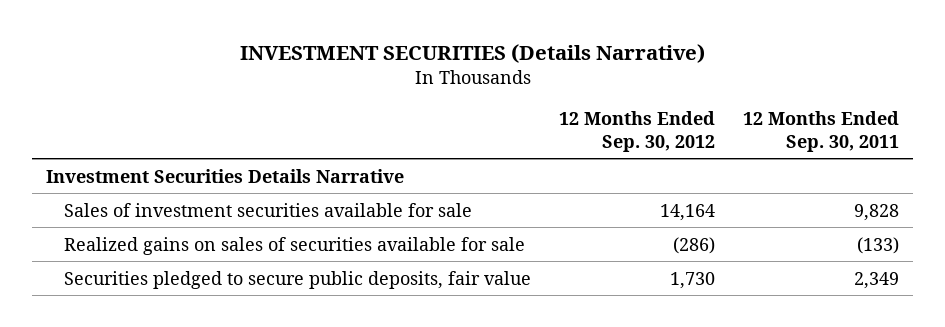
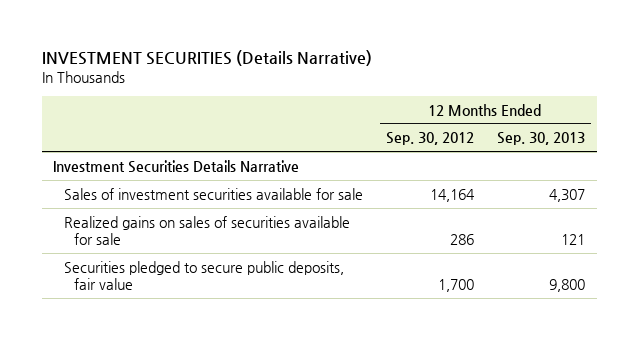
- | 12 Months Ended Sep. 30, 2012 | 12 Months Ended Sep. 30, 2011
+ | 12 Months Ended Sep. 30, 2012 | 12 Months Ended Sep. 30, 2013
- Realized gains on sales of securities available for sale | (286) | (133)
- Securities pledged to secure public deposits, fair value | 1,730 | 2,349
+ Realized gains on sales of securities available for sale | 286 | 121
+ Securities pledged to secure public deposits, fair value | 1,700 | 9,800

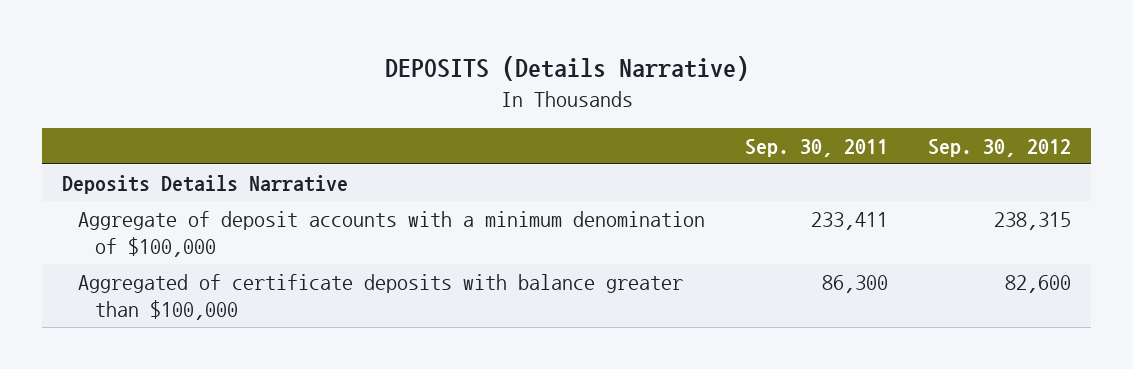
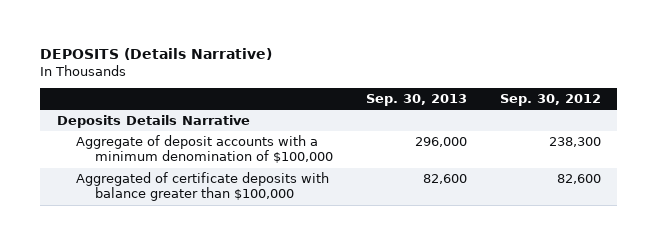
- | Sep. 30, 2011 | Sep. 30, 2012
+ | Sep. 30, 2013 | Sep. 30, 2012
- Aggregate of deposit accounts with a minimum denomination of $100,000 | 233,411 | 238,315
+ Aggregate of deposit accounts with a minimum denomination of $100,000 | 296,000 | 238,300

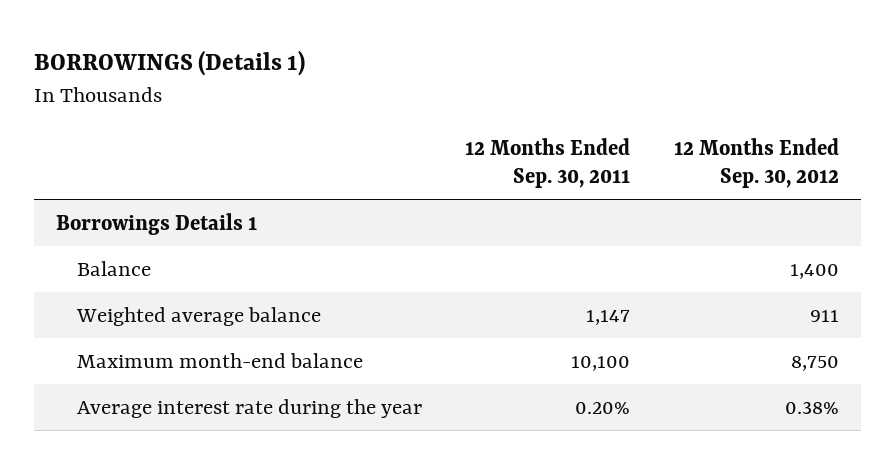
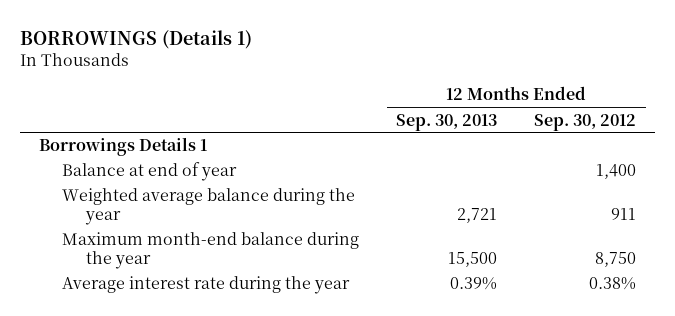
- | 12 Months Ended Sep. 30, 2011 | 12 Months Ended Sep. 30, 2012
+ | 12 Months Ended Sep. 30, 2013 | 12 Months Ended Sep. 30, 2012
- Balance | | 1,400
- Weighted average balance | 1,147 | 911
- Maximum month-end balance | 10,100 | 8,750
+ Balance at end of year | | 1,400
+ Weighted average balance during the year | 2,721 | 911
+ Maximum month-end balance during the year | 15,500 | 8,750

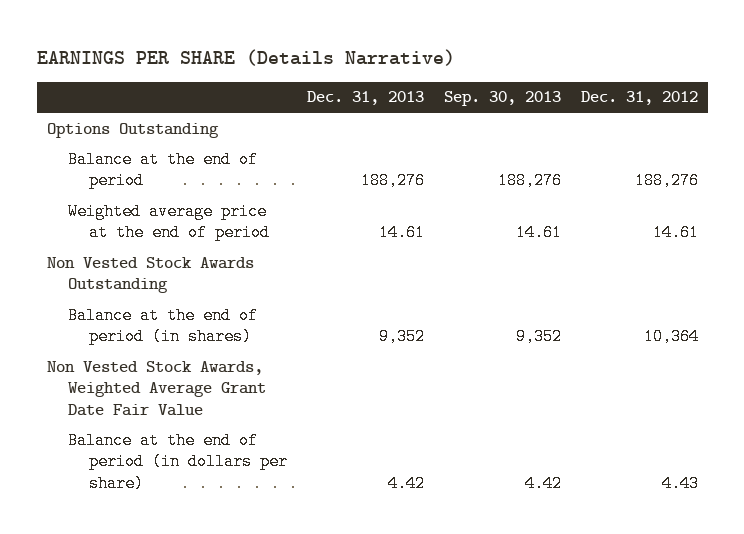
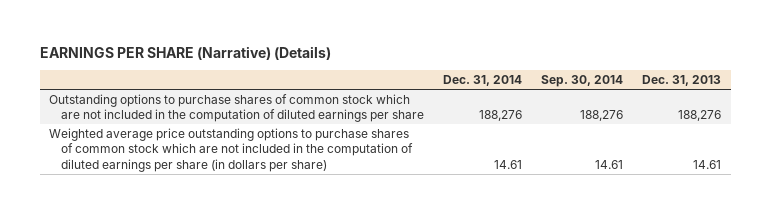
- EARNINGS PER SHARE (Details Narrative)
+ EARNINGS PER SHARE (Narrative) (Details)
- | Dec. 31, 2013 | Sep. 30, 2013 | Dec. 31, 2012
+ | Dec. 31, 2014 | Sep. 30, 2014 | Dec. 31, 2013
- Options Outstanding
- Balance at the end of period | 188,276 | 188,276 | 188,276
- Weighted average price at the end of period | 14.61 | 14.61 | 14.61
- Non Vested Stock Awards Outstanding
- Balance at the end of period (in shares) | 9,352 | 9,352 | 10,364
- Non Vested Stock Awards, Weighted Average Grant Date Fair Value
- Balance at the end of period (in dollars per share) | 4.42 | 4.42 | 4.43
+ Outstanding options to purchase shares of common stock which are not included in the computation of diluted earnings per share | 188,276 | 188,276 | 188,276
+ Weighted average price outstanding options to purchase shares of common stock which are not included in the computation of diluted earnings per share (in dollars per share) | 14.61 | 14.61 | 14.61

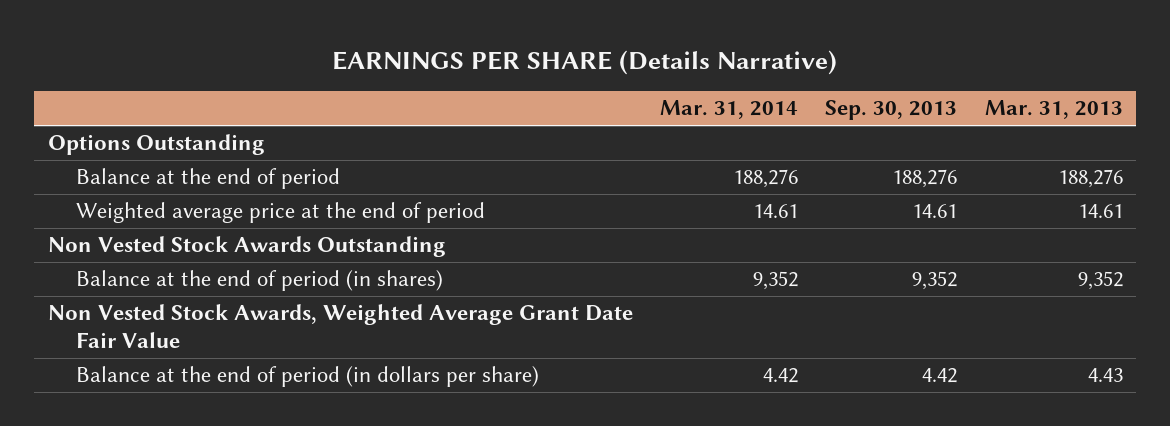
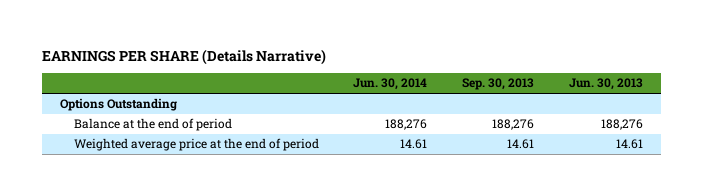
- | Mar. 31, 2014 | Sep. 30, 2013 | Mar. 31, 2013
+ | Jun. 30, 2014 | Sep. 30, 2013 | Jun. 30, 2013
- Non Vested Stock Awards Outstanding
- Balance at the end of period (in shares) | 9,352 | 9,352 | 9,352
- Non Vested Stock Awards, Weighted Average Grant Date Fair Value
- Balance at the end of period (in dollars per share) | 4.42 | 4.42 | 4.43

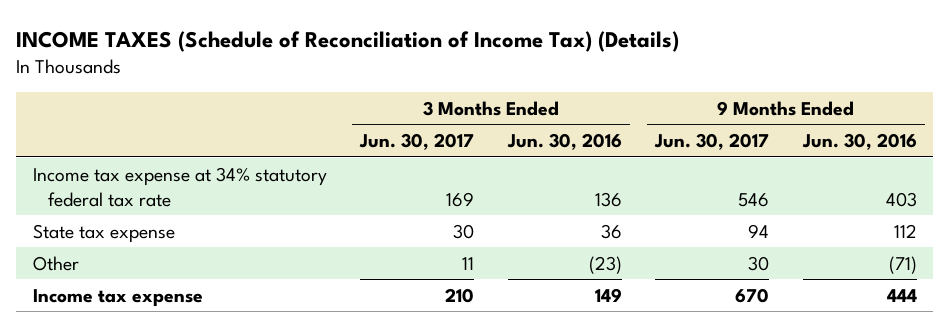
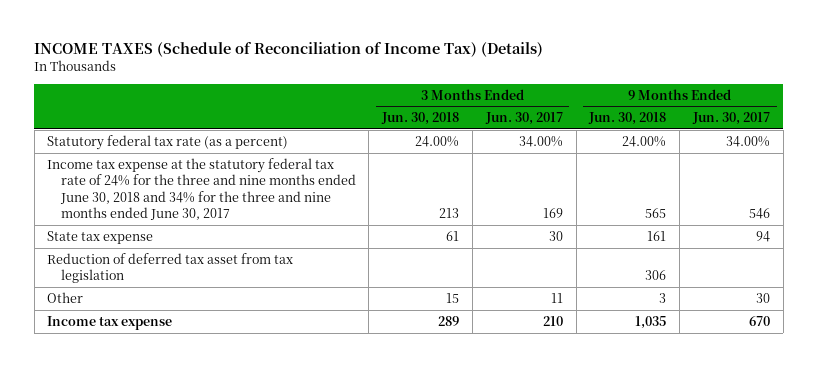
- | 3 Months Ended Jun. 30, 2017 | 3 Months Ended Jun. 30, 2016 | 9 Months Ended Jun. 30, 2017 | 9 Months Ended Jun. 30, 2016
+ | 3 Months Ended Jun. 30, 2018 | 3 Months Ended Jun. 30, 2017 | 9 Months Ended Jun. 30, 2018 | 9 Months Ended Jun. 30, 2017
- Income tax expense at 34% statutory federal tax rate | 169 | 136 | 546 | 403
+ Statutory federal tax rate (as a percent) | 24.00% | 34.00% | 24.00% | 34.00%
+ Income tax expense at the statutory federal tax rate of 24% for the three and nine months ended June 30, 2018 and 34% for the three and nine months ended June 30, 2017 | 213 | 169 | 565 | 546
+ Reduction of deferred tax asset from tax legislation | | | 306 |

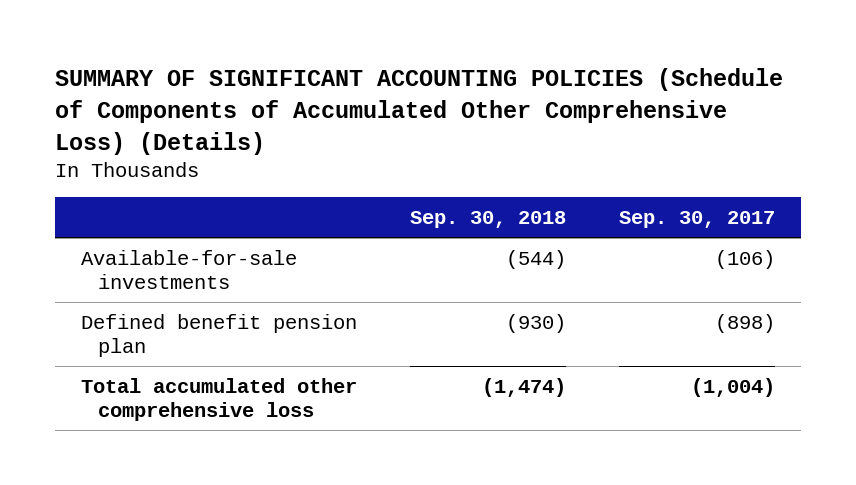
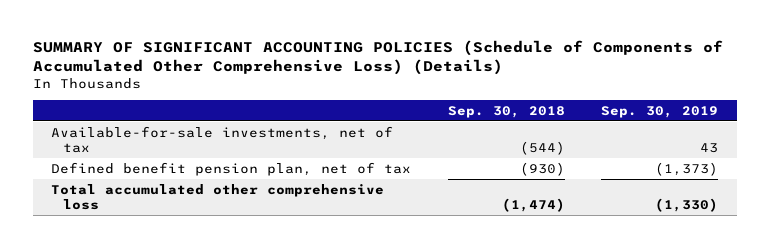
- | Sep. 30, 2018 | Sep. 30, 2017
+ | Sep. 30, 2018 | Sep. 30, 2019
- Available-for-sale investments | (544) | (106)
- Defined benefit pension plan | (930) | (898)
+ Available-for-sale investments, net of tax | (544) | 43
+ Defined benefit pension plan, net of tax | (930) | (1,373)

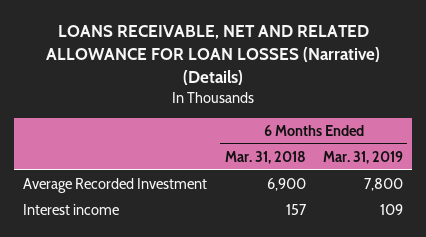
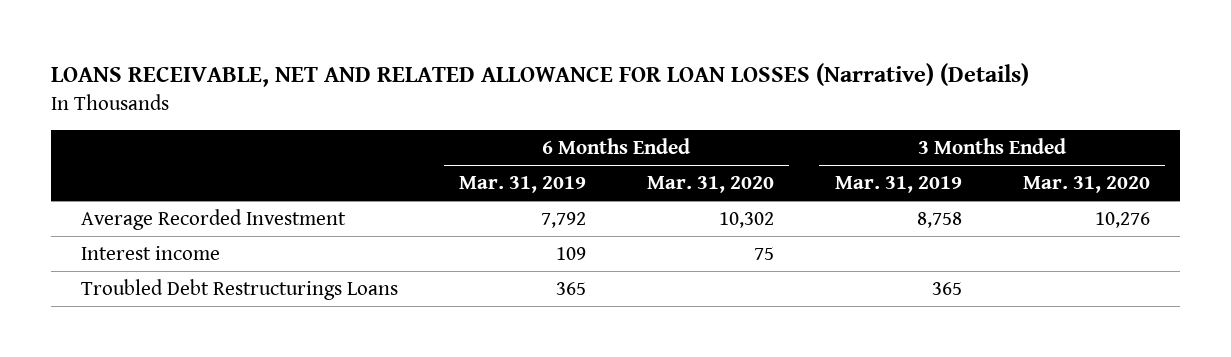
- | 6 Months Ended Mar. 31, 2018 | 6 Months Ended Mar. 31, 2019
+ | 6 Months Ended Mar. 31, 2019 | 6 Months Ended Mar. 31, 2020 | 3 Months Ended Mar. 31, 2019 | 3 Months Ended Mar. 31, 2020
- Average Recorded Investment | 6,900 | 7,800
+ Average Recorded Investment | 7,792 | 10,302 | 8,758 | 10,276
+ Troubled Debt Restructurings Loans | 365 | | 365 |

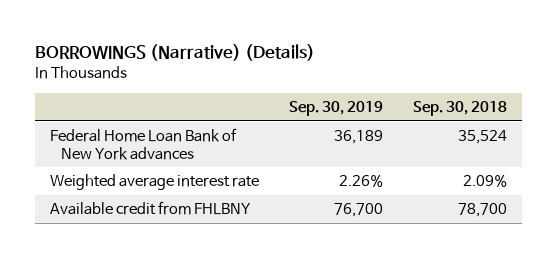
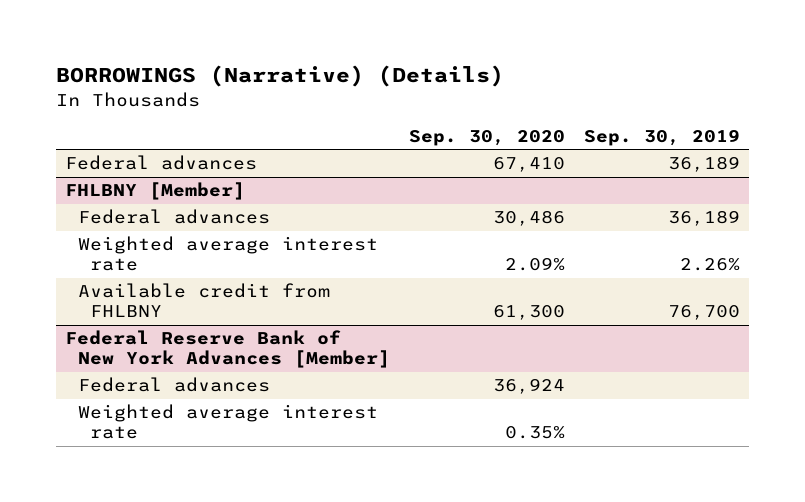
- | Sep. 30, 2019 | Sep. 30, 2018
+ | Sep. 30, 2020 | Sep. 30, 2019
- Federal Home Loan Bank of New York advances | 36,189 | 35,524
+ Federal advances | 67,410 | 36,189
+ FHLBNY [Member]
+ Federal advances | 30,486 | 36,189
+ Federal Reserve Bank of New York Advances [Member]
+ Federal advances | 36,924 |
+ Weighted average interest rate | 0.35% |

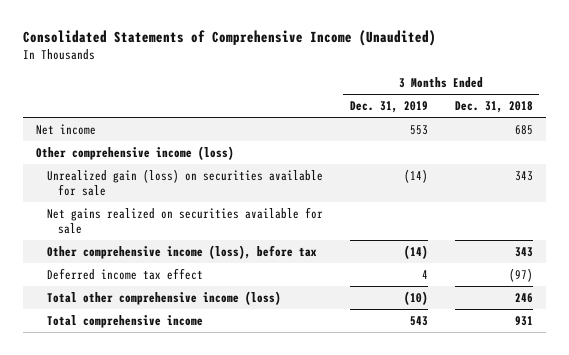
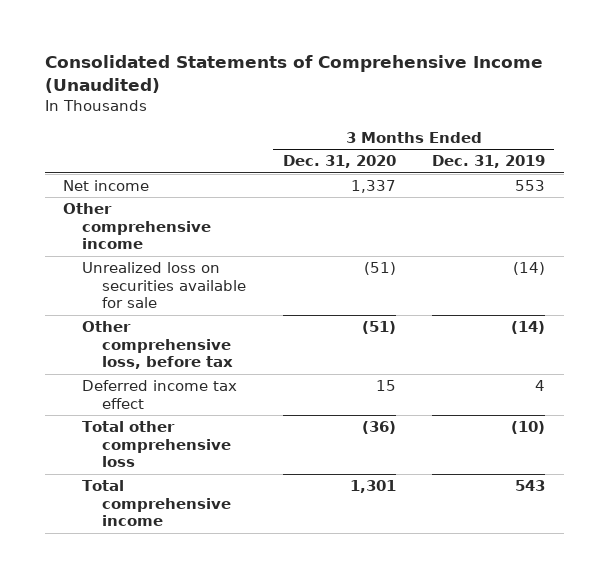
- | 3 Months Ended Dec. 31, 2019 | 3 Months Ended Dec. 31, 2018
+ | 3 Months Ended Dec. 31, 2020 | 3 Months Ended Dec. 31, 2019
- Other comprehensive income (loss)
- Unrealized gain (loss) on securities available for sale | (14) | 343
- Net gains realized on securities available for sale
- Other comprehensive income (loss), before tax | (14) | 343
+ Other comprehensive income
+ Unrealized loss on securities available for sale | (51) | (14)
+ Other comprehensive loss, before tax | (51) | (14)
- Total other comprehensive income (loss) | (10) | 246
+ Total other comprehensive loss | (36) | (10)

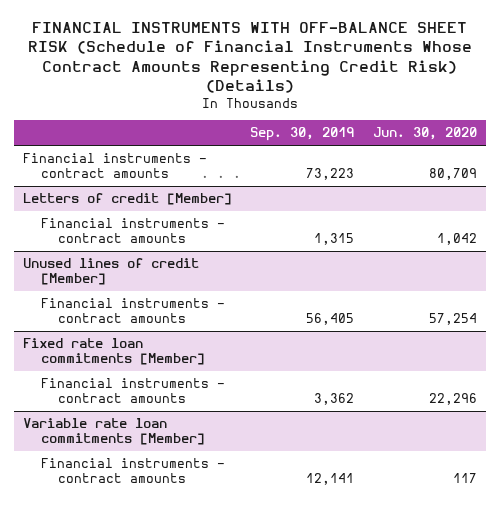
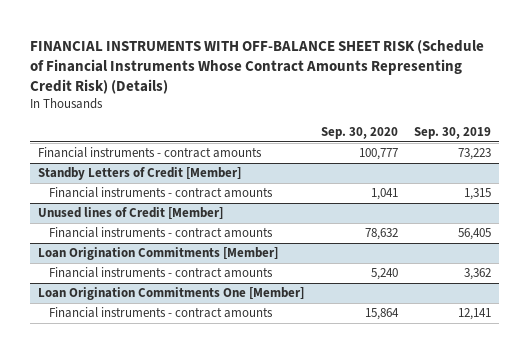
- | Sep. 30, 2019 | Jun. 30, 2020
+ | Sep. 30, 2020 | Sep. 30, 2019
- Letters of credit [Member]
+ Standby Letters of Credit [Member]
- Unused lines of credit [Member]
+ Unused lines of Credit [Member]
- Fixed rate loan commitments [Member]
+ Loan Origination Commitments [Member]
- Variable rate loan commitments [Member]
+ Loan Origination Commitments One [Member]

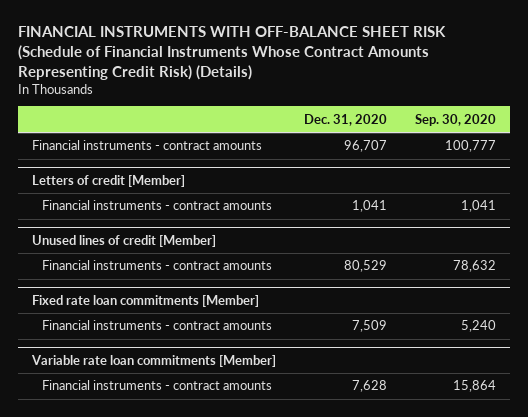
- | Sep. 30, 2020 | Sep. 30, 2019
+ | Dec. 31, 2020 | Sep. 30, 2020
- Standby Letters of Credit [Member]
+ Letters of credit [Member]
- Unused lines of Credit [Member]
+ Unused lines of credit [Member]
- Loan Origination Commitments [Member]
+ Fixed rate loan commitments [Member]
- Loan Origination Commitments One [Member]
+ Variable rate loan commitments [Member]

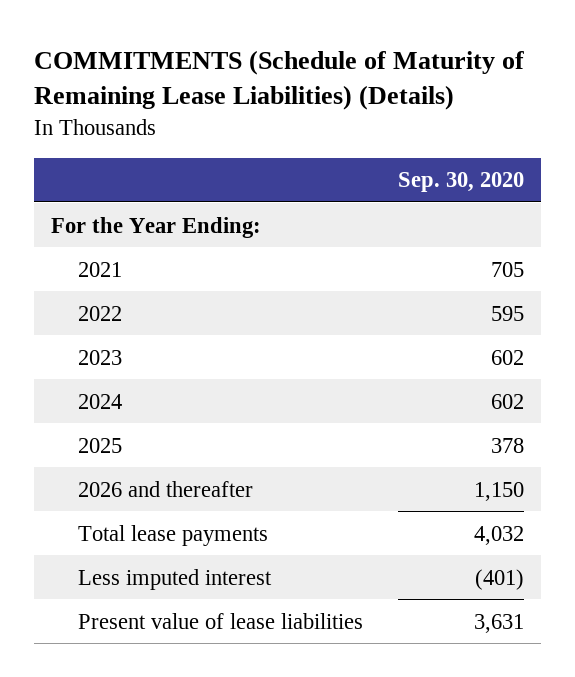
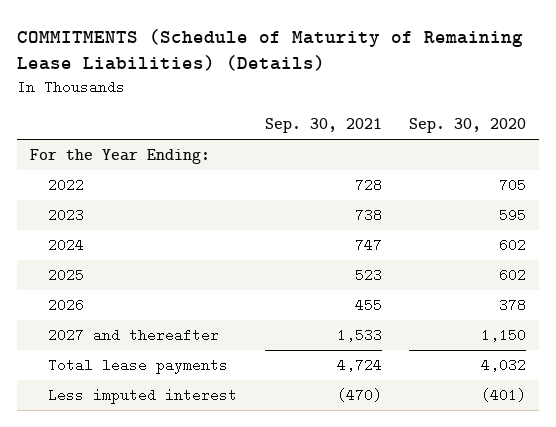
- | Sep. 30, 2020
+ | Sep. 30, 2021 | Sep. 30, 2020
- 2021 | 705
- 2022 | 595
- 2023 | 602
+ 2022 | 728 | 705
+ 2023 | 738 | 595
- 2025 | 378
- 2026 and thereafter | 1,150
+ 2025 | 523 | 602
+ 2026 | 455 | 378
+ 2027 and thereafter | 1,533 | 1,150
- Present value of lease liabilities | 3,631

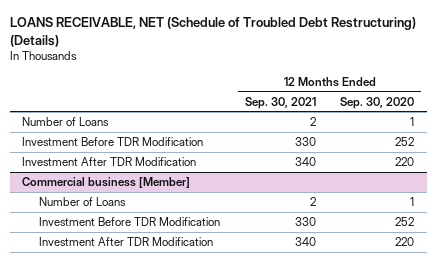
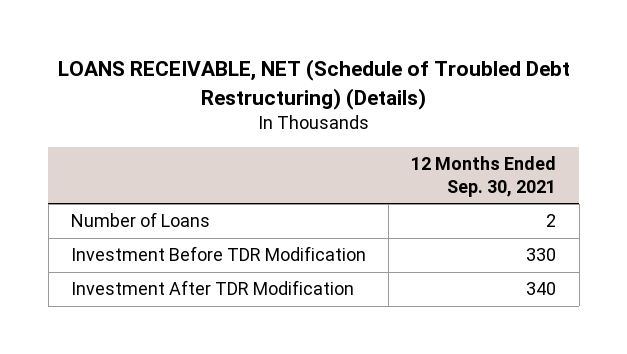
- | 12 Months Ended Sep. 30, 2021 | 12 Months Ended Sep. 30, 2020
+ | 12 Months Ended Sep. 30, 2021
- Commercial business [Member]
- Number of Loans | 2 | 1
- Investment Before TDR Modification | 330 | 252
- Investment After TDR Modification | 340 | 220

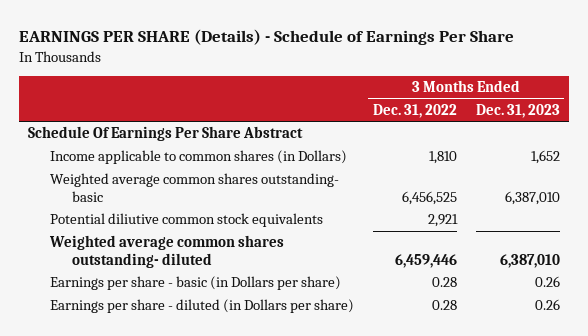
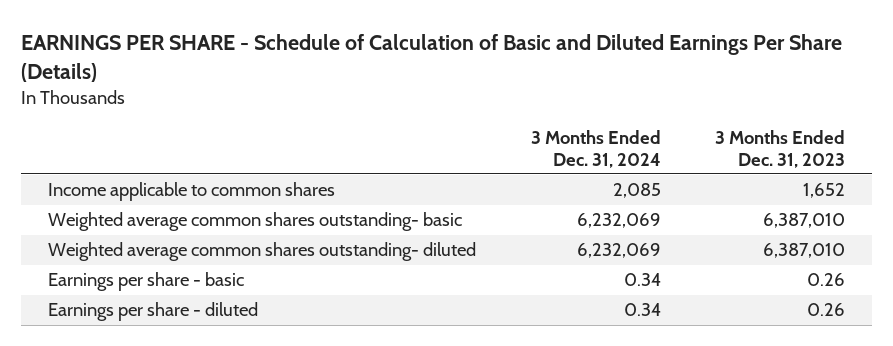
- EARNINGS PER SHARE (Details) - Schedule of Earnings Per Share
+ EARNINGS PER SHARE - Schedule of Calculation of Basic and Diluted Earnings Per Share (Details)
- | 3 Months Ended Dec. 31, 2022 | 3 Months Ended Dec. 31, 2023
+ | 3 Months Ended Dec. 31, 2024 | 3 Months Ended Dec. 31, 2023
- Schedule Of Earnings Per Share Abstract
- Income applicable to common shares (in Dollars) | 1,810 | 1,652
+ Income applicable to common shares | 2,085 | 1,652
- Potential diliutive common stock equivalents | 2,921 |
- Earnings per share - basic (in Dollars per share) | 0.28 | 0.26
- Earnings per share - diluted (in Dollars per share) | 0.28 | 0.26
+ Earnings per share - basic | 0.34 | 0.26
+ Earnings per share - diluted | 0.34 | 0.26

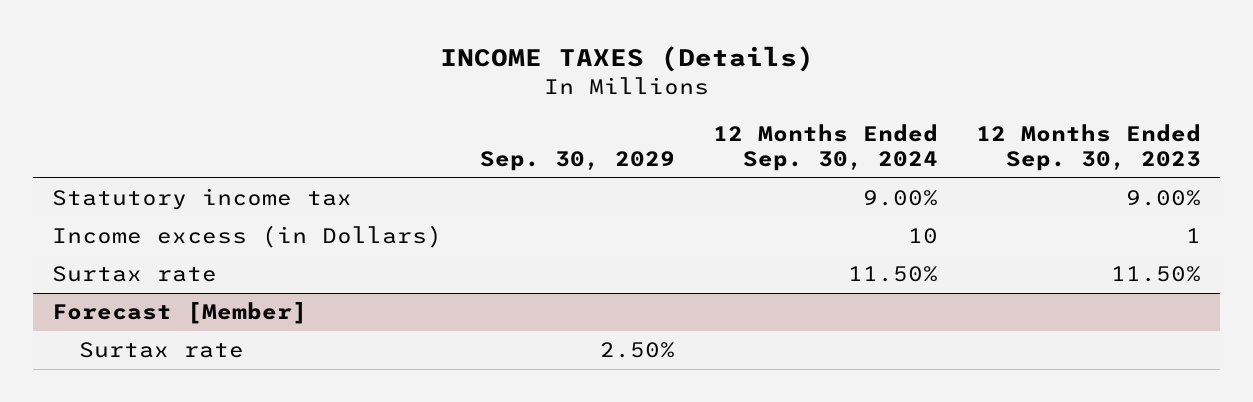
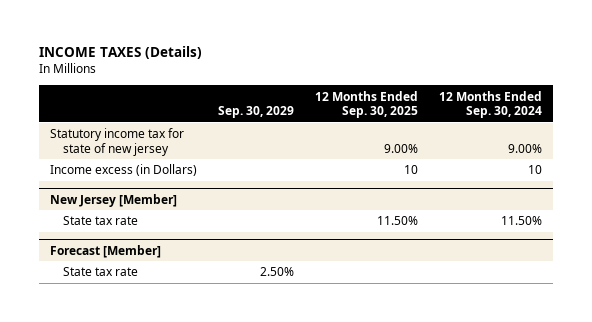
- | Sep. 30, 2029 | 12 Months Ended Sep. 30, 2024 | 12 Months Ended Sep. 30, 2023
+ | Sep. 30, 2029 | 12 Months Ended Sep. 30, 2025 | 12 Months Ended Sep. 30, 2024
- Statutory income tax | | 9.00% | 9.00%
+ Statutory income tax for state of new jersey | | 9.00% | 9.00%
- Surtax rate | | 11.50% | 11.50%
+ New Jersey [Member]
+ State tax rate | | 11.50% | 11.50%
@ Forecast [Member]
- Surtax rate | 2.50% | |
+ State tax rate | 2.50% | |

